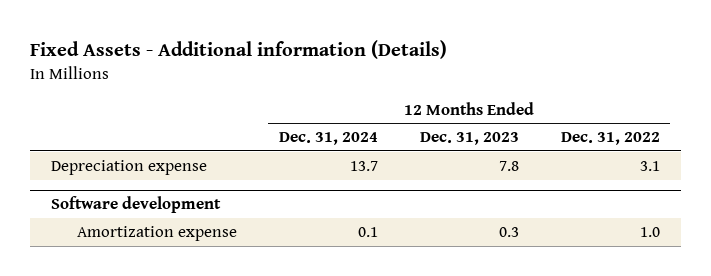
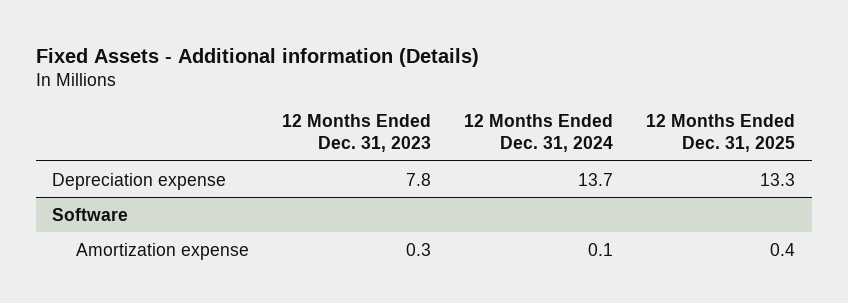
- | 12 Months Ended Dec. 31, 2024 | 12 Months Ended Dec. 31, 2023 | 12 Months Ended Dec. 31, 2022
+ | 12 Months Ended Dec. 31, 2023 | 12 Months Ended Dec. 31, 2024 | 12 Months Ended Dec. 31, 2025
- Software development
+ Software

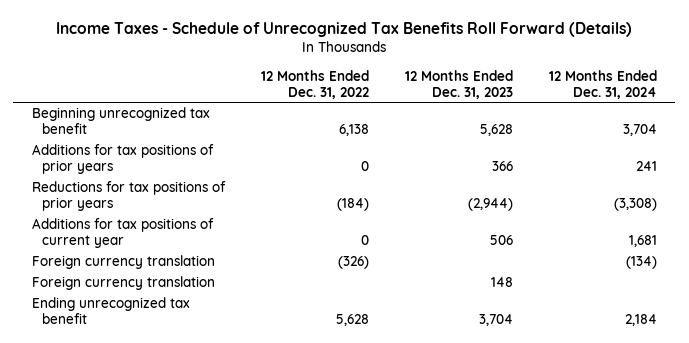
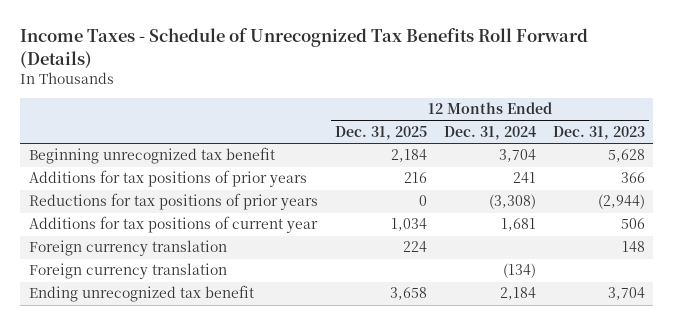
- | 12 Months Ended Dec. 31, 2022 | 12 Months Ended Dec. 31, 2023 | 12 Months Ended Dec. 31, 2024
+ | 12 Months Ended Dec. 31, 2025 | 12 Months Ended Dec. 31, 2024 | 12 Months Ended Dec. 31, 2023
moved down: Foreign currency translation | | (134) |

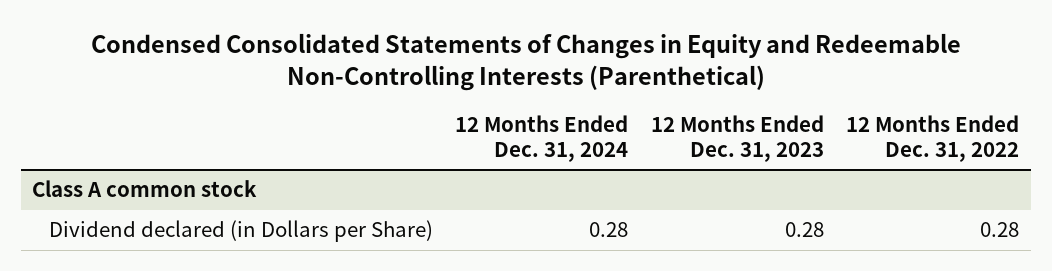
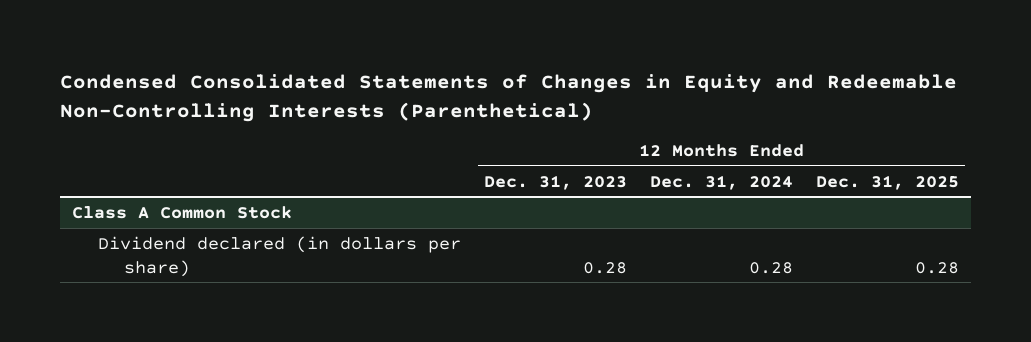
- | 12 Months Ended Dec. 31, 2024 | 12 Months Ended Dec. 31, 2023 | 12 Months Ended Dec. 31, 2022
+ | 12 Months Ended Dec. 31, 2023 | 12 Months Ended Dec. 31, 2024 | 12 Months Ended Dec. 31, 2025
- Class A common stock
- Dividend declared (in Dollars per Share) | 0.28 | 0.28 | 0.28
+ Class A Common Stock
+ Dividend declared (in dollars per share) | 0.28 | 0.28 | 0.28

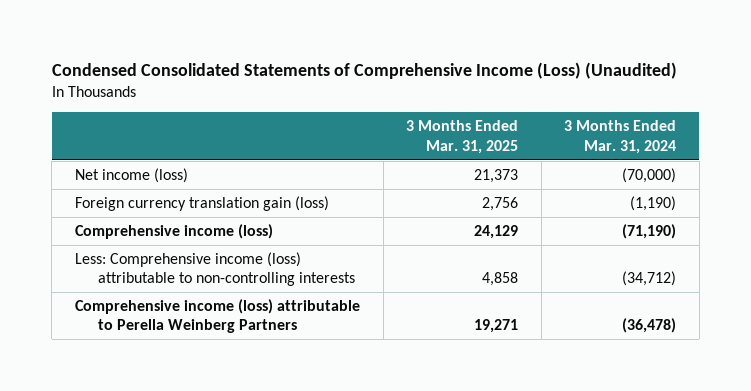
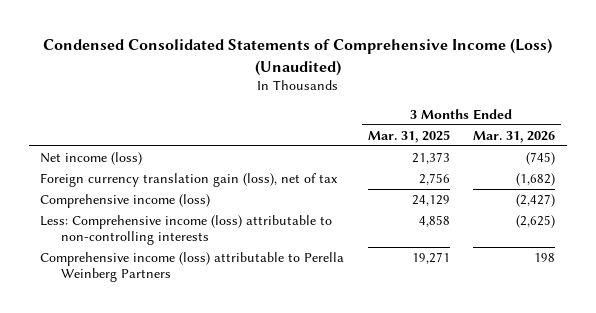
- | 3 Months Ended Mar. 31, 2025 | 3 Months Ended Mar. 31, 2024
+ | 3 Months Ended Mar. 31, 2025 | 3 Months Ended Mar. 31, 2026
- Foreign currency translation gain (loss) | 2,756 | (1,190)
+ Foreign currency translation gain (loss), net of tax | 2,756 | (1,682)

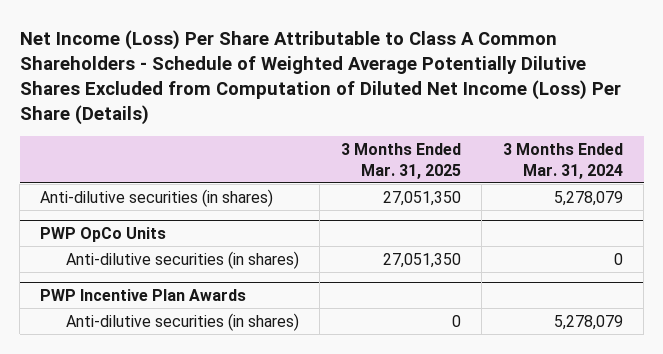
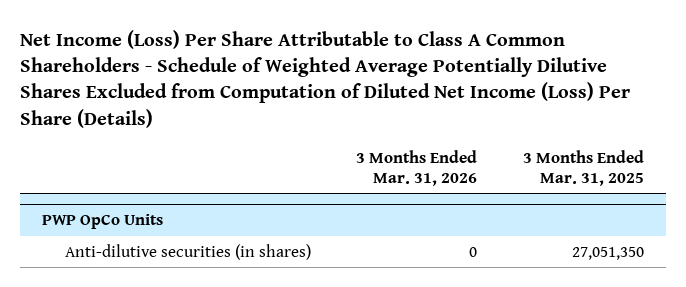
- | 3 Months Ended Mar. 31, 2025 | 3 Months Ended Mar. 31, 2024
+ | 3 Months Ended Mar. 31, 2026 | 3 Months Ended Mar. 31, 2025
- Anti-dilutive securities (in shares) | 27,051,350 | 5,278,079
- PWP Incentive Plan Awards
- Anti-dilutive securities (in shares) | 0 | 5,278,079

